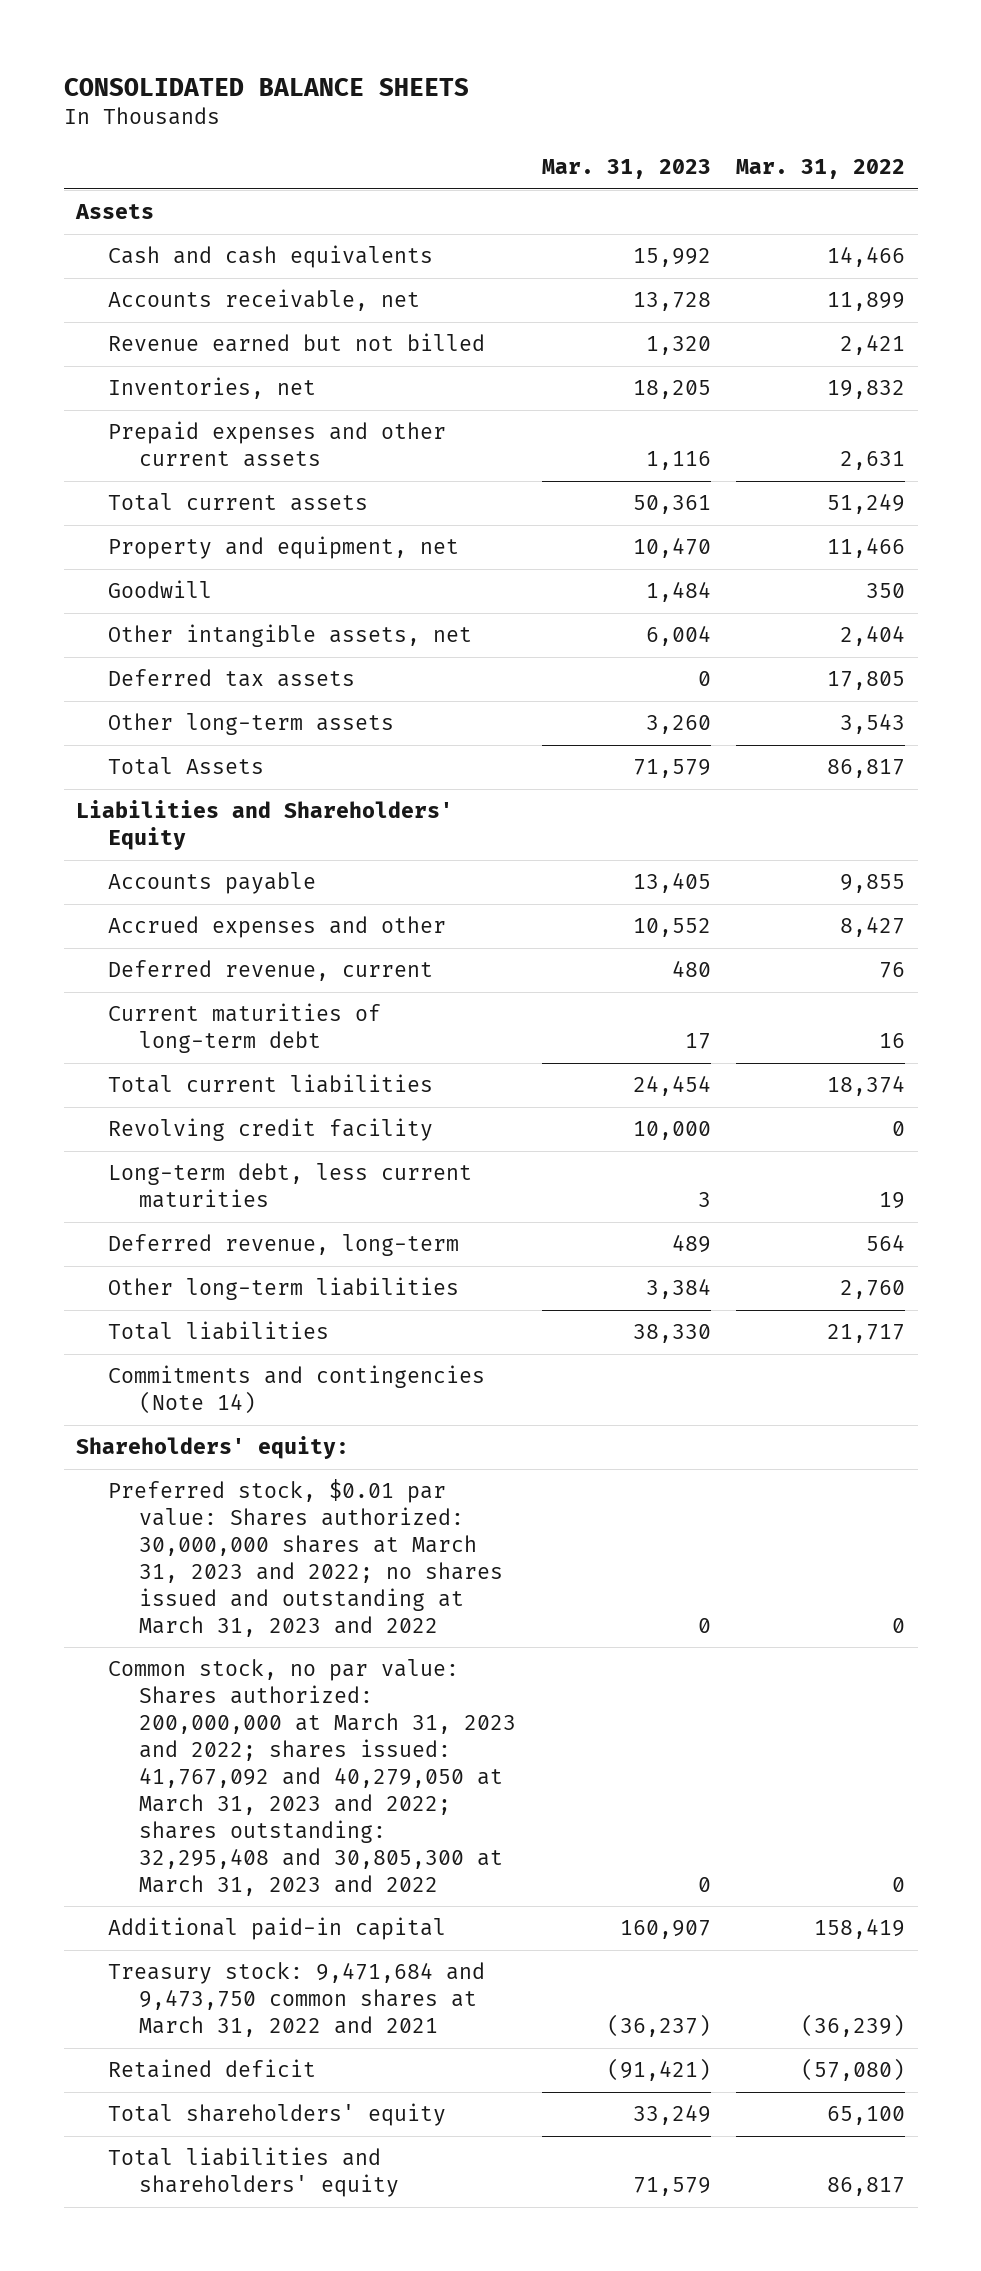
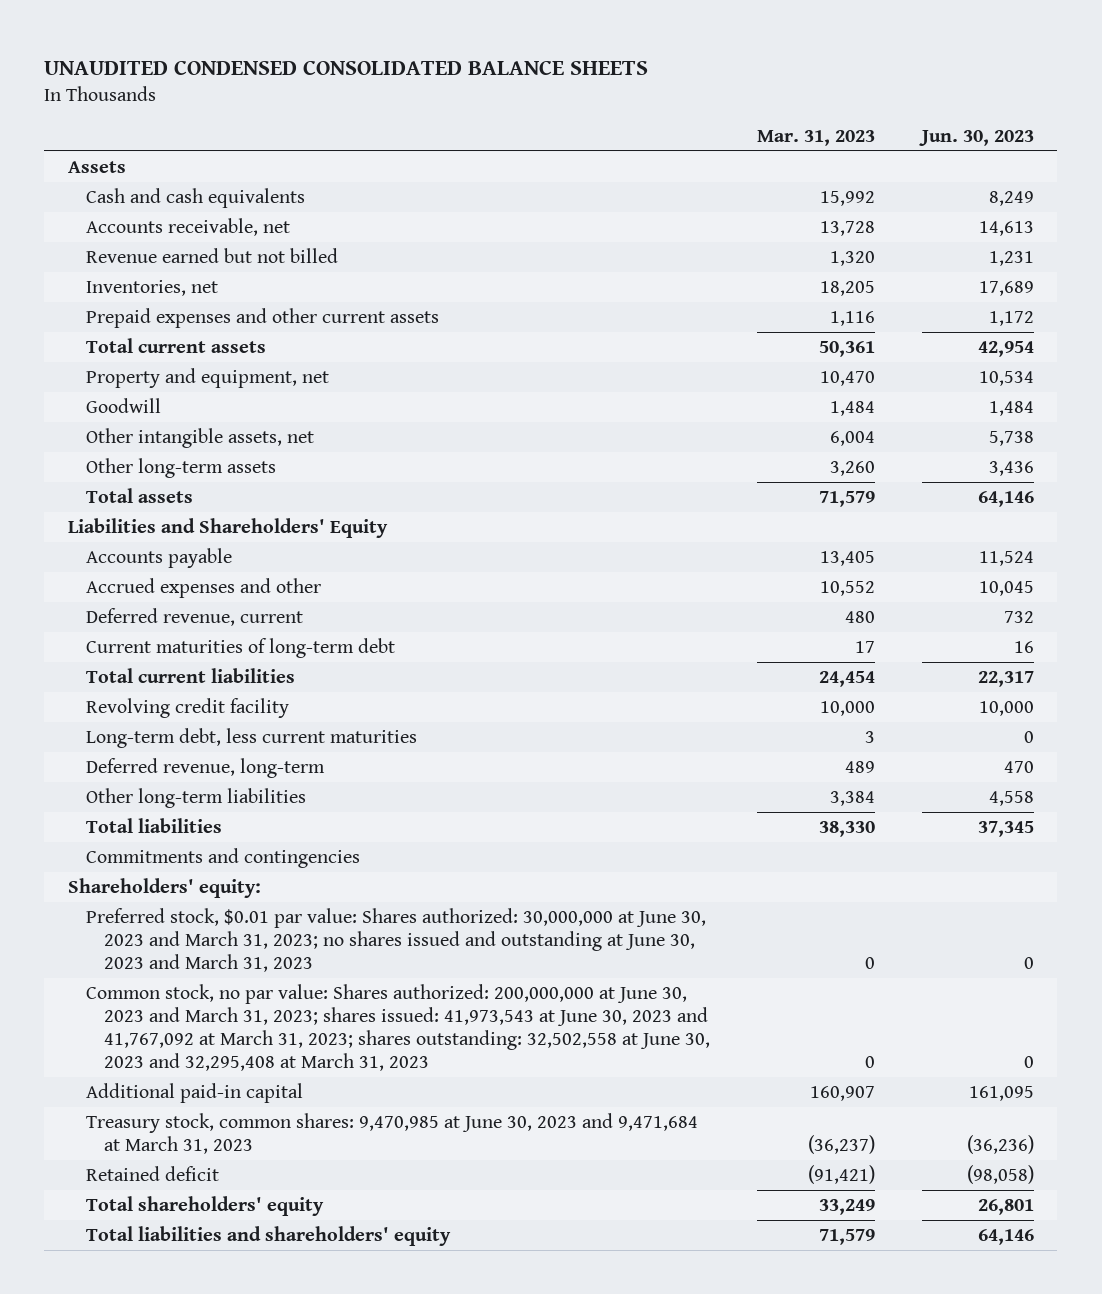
- CONSOLIDATED BALANCE SHEETS
+ UNAUDITED CONDENSED CONSOLIDATED BALANCE SHEETS
- | Mar. 31, 2023 | Mar. 31, 2022
+ | Mar. 31, 2023 | Jun. 30, 2023
- Deferred tax assets | 0 | 17,805
- Total Assets | 71,579 | 86,817
+ Total assets | 71,579 | 64,146
- Commitments and contingencies (Note 14)
+ Commitments and contingencies
- Preferred stock, $0.01 par value: Shares authorized: 30,000,000 shares at March 31, 2023 and 2022; no shares issued and outstanding at March 31, 2023 and 2022 | 0 | 0
- Common stock, no par value: Shares authorized: 200,000,000 at March 31, 2023 and 2022; shares issued: 41,767,092 and 40,279,050 at March 31, 2023 and 2022; shares outstanding: 32,295,408 and 30,805,300 at March 31, 2023 and 2022 | 0 | 0
+ Preferred stock, $0.01 par value: Shares authorized: 30,000,000 at June 30, 2023 and March 31, 2023; no shares issued and outstanding at June 30, 2023 and March 31, 2023 | 0 | 0
+ Common stock, no par value: Shares authorized: 200,000,000 at June 30, 2023 and March 31, 2023; shares issued: 41,973,543 at June 30, 2023 and 41,767,092 at March 31, 2023; shares outstanding: 32,502,558 at June 30, 2023 and 32,295,408 at March 31, 2023 | 0 | 0
- Treasury stock: 9,471,684 and 9,473,750 common shares at March 31, 2022 and 2021 | (36,237) | (36,239)
+ Treasury stock, common shares: 9,470,985 at June 30, 2023 and 9,471,684 at March 31, 2023 | (36,237) | (36,236)

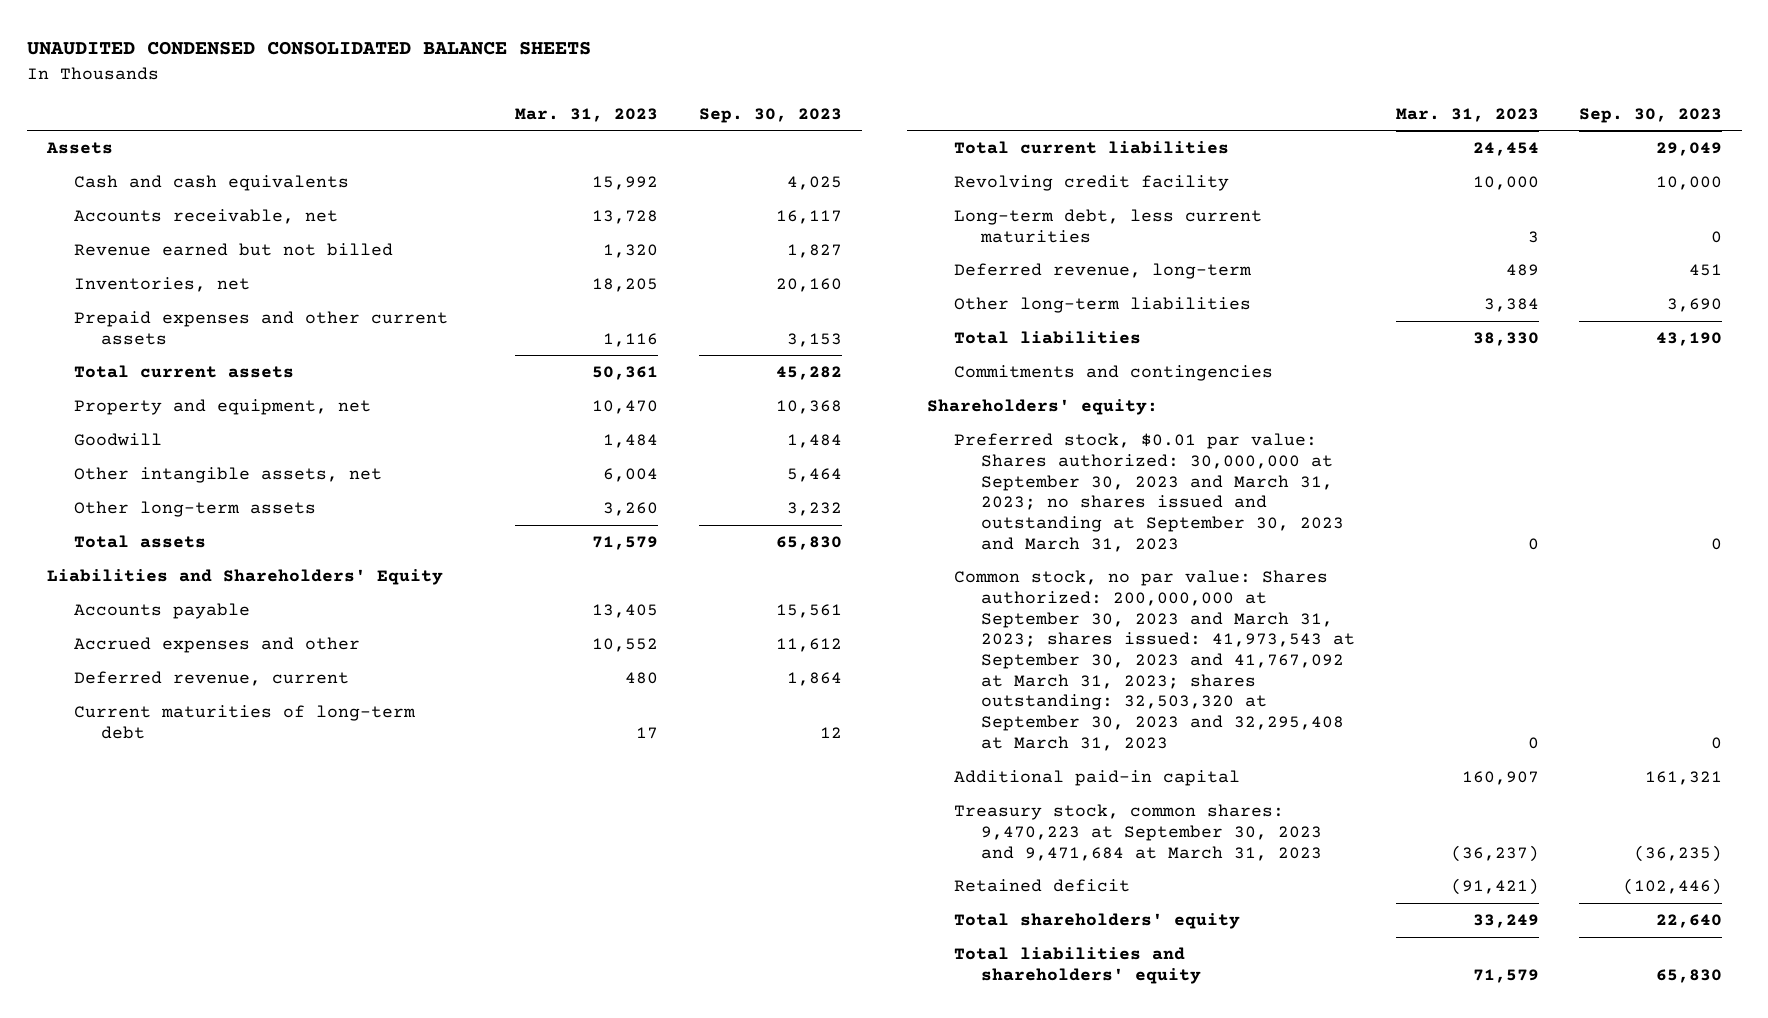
- | Mar. 31, 2023 | Jun. 30, 2023
+ | Mar. 31, 2023 | Sep. 30, 2023
- Preferred stock, $0.01 par value: Shares authorized: 30,000,000 at June 30, 2023 and March 31, 2023; no shares issued and outstanding at June 30, 2023 and March 31, 2023 | 0 | 0
- Common stock, no par value: Shares authorized: 200,000,000 at June 30, 2023 and March 31, 2023; shares issued: 41,973,543 at June 30, 2023 and 41,767,092 at March 31, 2023; shares outstanding: 32,502,558 at June 30, 2023 and 32,295,408 at March 31, 2023 | 0 | 0
+ Preferred stock, $0.01 par value: Shares authorized: 30,000,000 at September 30, 2023 and March 31, 2023; no shares issued and outstanding at September 30, 2023 and March 31, 2023 | 0 | 0
+ Common stock, no par value: Shares authorized: 200,000,000 at September 30, 2023 and March 31, 2023; shares issued: 41,973,543 at September 30, 2023 and 41,767,092 at March 31, 2023; shares outstanding: 32,503,320 at September 30, 2023 and 32,295,408 at March 31, 2023 | 0 | 0
- Treasury stock, common shares: 9,470,985 at June 30, 2023 and 9,471,684 at March 31, 2023 | (36,237) | (36,236)
+ Treasury stock, common shares: 9,470,223 at September 30, 2023 and 9,471,684 at March 31, 2023 | (36,237) | (36,235)

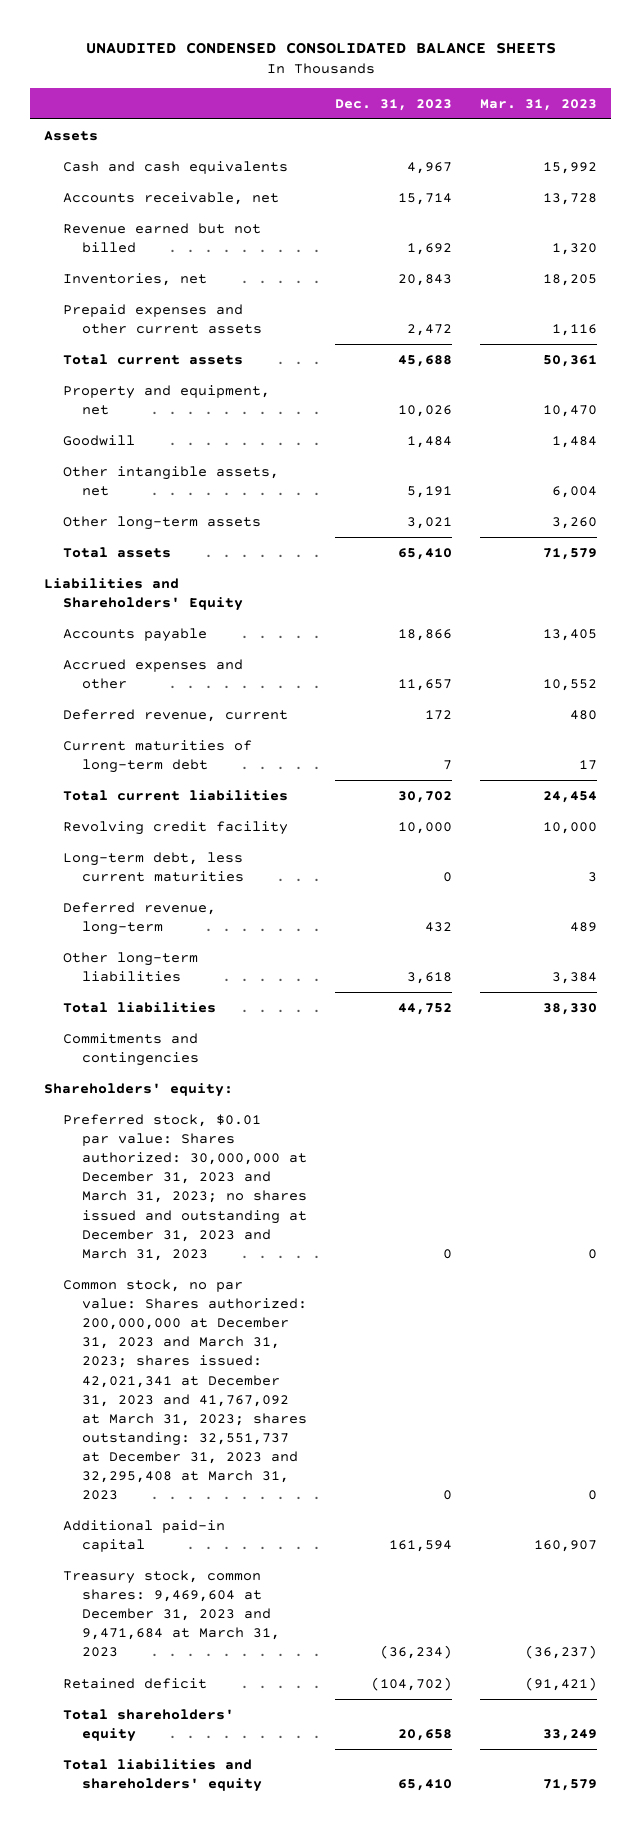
- | Mar. 31, 2023 | Sep. 30, 2023
+ | Dec. 31, 2023 | Mar. 31, 2023
- Preferred stock, $0.01 par value: Shares authorized: 30,000,000 at September 30, 2023 and March 31, 2023; no shares issued and outstanding at September 30, 2023 and March 31, 2023 | 0 | 0
- Common stock, no par value: Shares authorized: 200,000,000 at September 30, 2023 and March 31, 2023; shares issued: 41,973,543 at September 30, 2023 and 41,767,092 at March 31, 2023; shares outstanding: 32,503,320 at September 30, 2023 and 32,295,408 at March 31, 2023 | 0 | 0
+ Preferred stock, $0.01 par value: Shares authorized: 30,000,000 at December 31, 2023 and March 31, 2023; no shares issued and outstanding at December 31, 2023 and March 31, 2023 | 0 | 0
+ Common stock, no par value: Shares authorized: 200,000,000 at December 31, 2023 and March 31, 2023; shares issued: 42,021,341 at December 31, 2023 and 41,767,092 at March 31, 2023; shares outstanding: 32,551,737 at December 31, 2023 and 32,295,408 at March 31, 2023 | 0 | 0
- Treasury stock, common shares: 9,470,223 at September 30, 2023 and 9,471,684 at March 31, 2023 | (36,237) | (36,235)
+ Treasury stock, common shares: 9,469,604 at December 31, 2023 and 9,471,684 at March 31, 2023 | (36,234) | (36,237)

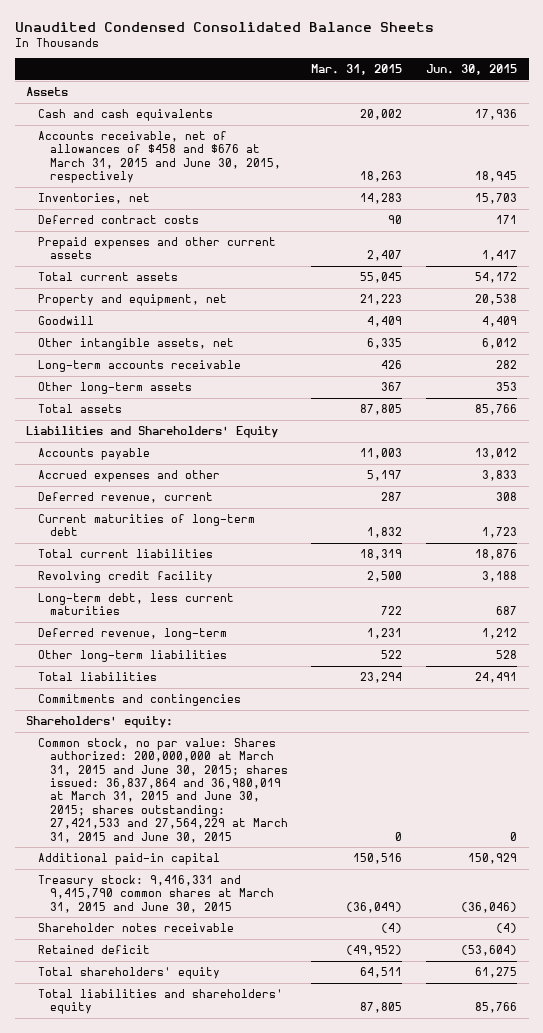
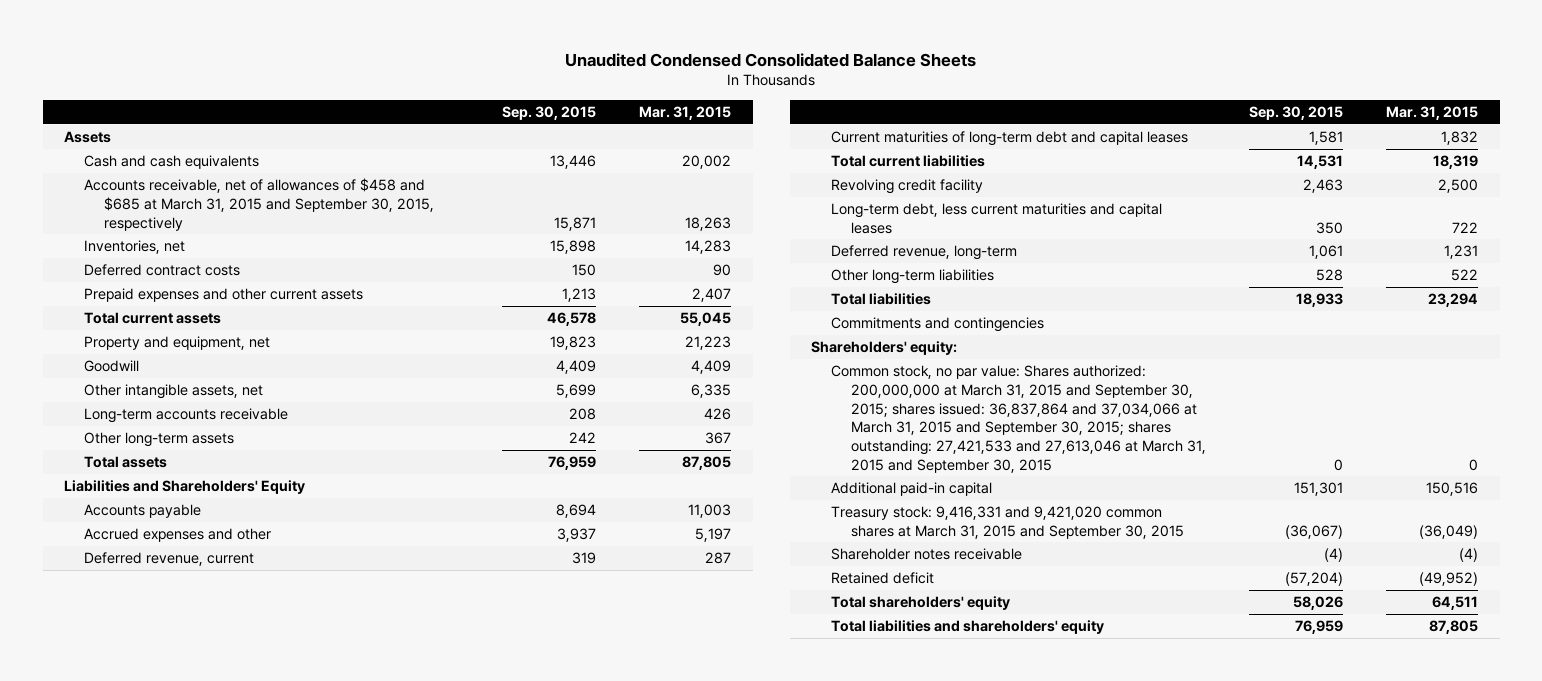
- | Mar. 31, 2015 | Jun. 30, 2015
+ | Sep. 30, 2015 | Mar. 31, 2015
- Accounts receivable, net of allowances of $458 and $676 at March 31, 2015 and June 30, 2015, respectively | 18,263 | 18,945
+ Accounts receivable, net of allowances of $458 and $685 at March 31, 2015 and September 30, 2015, respectively | 15,871 | 18,263
- Current maturities of long-term debt | 1,832 | 1,723
+ Current maturities of long-term debt and capital leases | 1,581 | 1,832
- Long-term debt, less current maturities | 722 | 687
+ Long-term debt, less current maturities and capital leases | 350 | 722
- Common stock, no par value: Shares authorized: 200,000,000 at March 31, 2015 and June 30, 2015; shares issued: 36,837,864 and 36,980,019 at March 31, 2015 and June 30, 2015; shares outstanding: 27,421,533 and 27,564,229 at March 31, 2015 and June 30, 2015 | 0 | 0
+ Common stock, no par value: Shares authorized: 200,000,000 at March 31, 2015 and September 30, 2015; shares issued: 36,837,864 and 37,034,066 at March 31, 2015 and September 30, 2015; shares outstanding: 27,421,533 and 27,613,046 at March 31, 2015 and September 30, 2015 | 0 | 0
- Treasury stock: 9,416,331 and 9,415,790 common shares at March 31, 2015 and June 30, 2015 | (36,049) | (36,046)
+ Treasury stock: 9,416,331 and 9,421,020 common shares at March 31, 2015 and September 30, 2015 | (36,067) | (36,049)

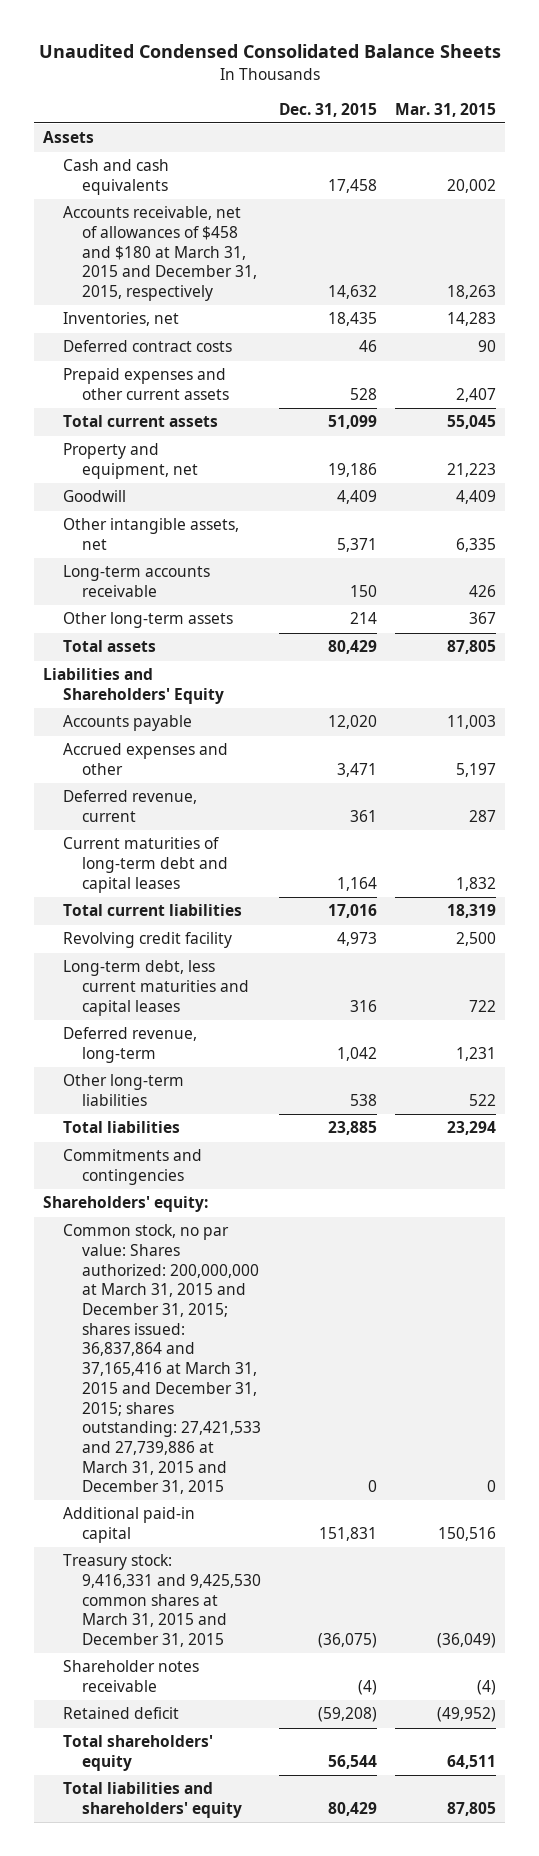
- | Sep. 30, 2015 | Mar. 31, 2015
+ | Dec. 31, 2015 | Mar. 31, 2015
- Accounts receivable, net of allowances of $458 and $685 at March 31, 2015 and September 30, 2015, respectively | 15,871 | 18,263
+ Accounts receivable, net of allowances of $458 and $180 at March 31, 2015 and December 31, 2015, respectively | 14,632 | 18,263
- Common stock, no par value: Shares authorized: 200,000,000 at March 31, 2015 and September 30, 2015; shares issued: 36,837,864 and 37,034,066 at March 31, 2015 and September 30, 2015; shares outstanding: 27,421,533 and 27,613,046 at March 31, 2015 and September 30, 2015 | 0 | 0
+ Common stock, no par value: Shares authorized: 200,000,000 at March 31, 2015 and December 31, 2015; shares issued: 36,837,864 and 37,165,416 at March 31, 2015 and December 31, 2015; shares outstanding: 27,421,533 and 27,739,886 at March 31, 2015 and December 31, 2015 | 0 | 0
- Treasury stock: 9,416,331 and 9,421,020 common shares at March 31, 2015 and September 30, 2015 | (36,067) | (36,049)
+ Treasury stock: 9,416,331 and 9,425,530 common shares at March 31, 2015 and December 31, 2015 | (36,075) | (36,049)

